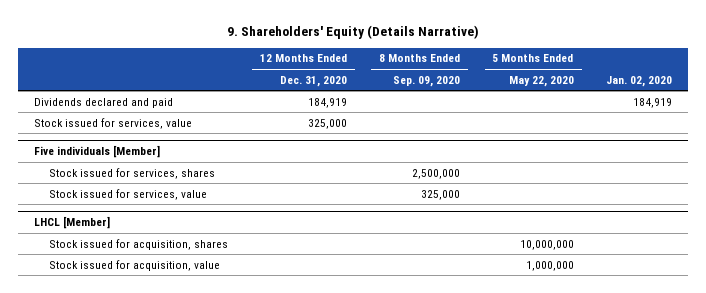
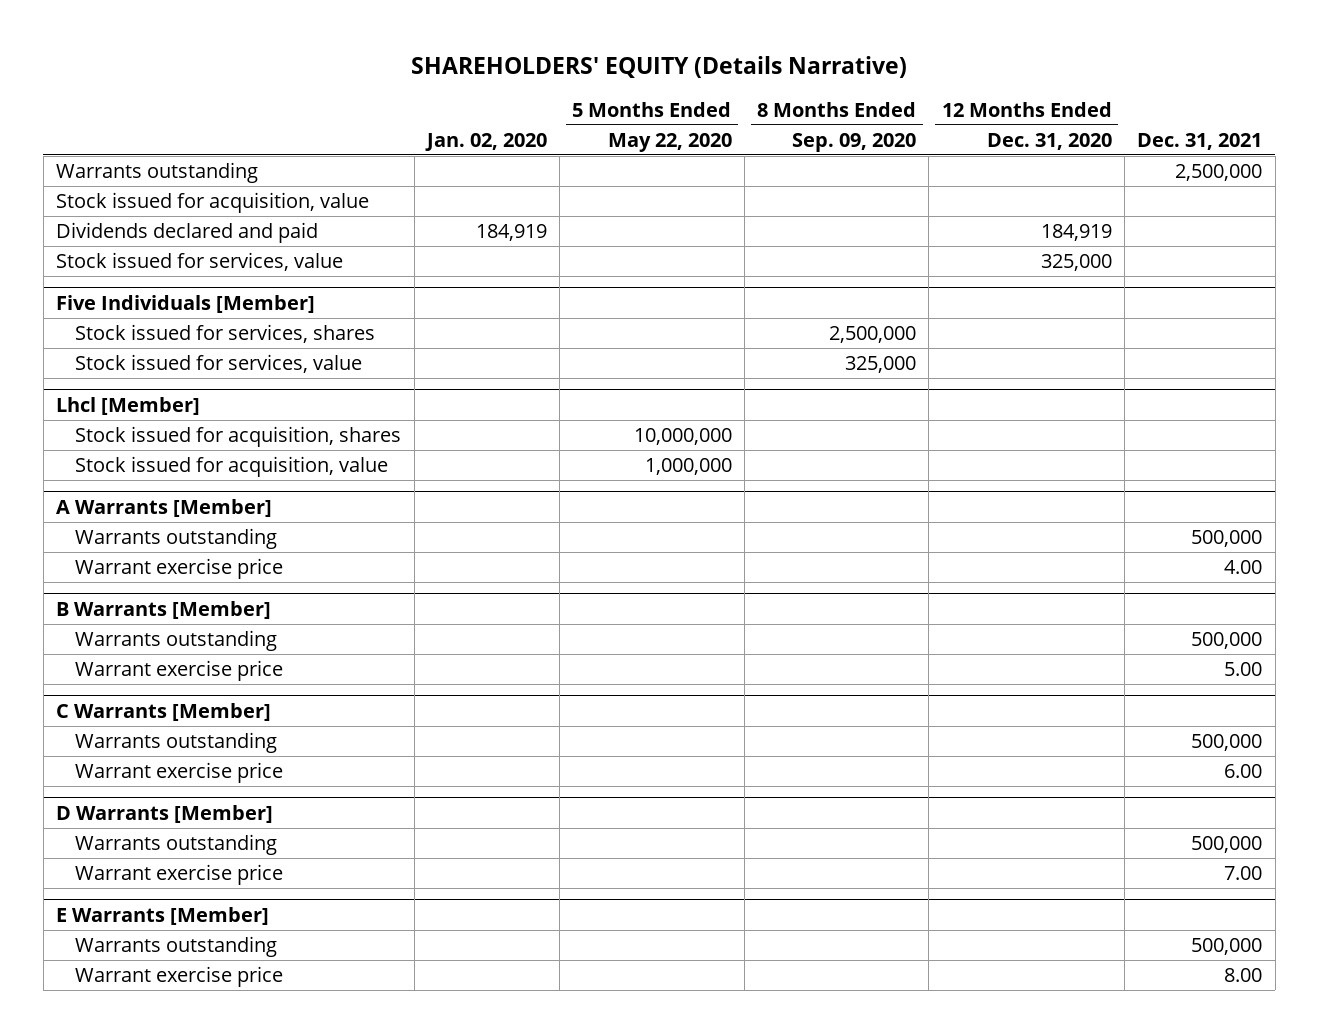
- 9. Shareholders' Equity (Details Narrative)
+ SHAREHOLDERS' EQUITY (Details Narrative)
- | 12 Months Ended Dec. 31, 2020 | 8 Months Ended Sep. 09, 2020 | 5 Months Ended May 22, 2020 | Jan. 02, 2020
+ | Jan. 02, 2020 | 5 Months Ended May 22, 2020 | 8 Months Ended Sep. 09, 2020 | 12 Months Ended Dec. 31, 2020 | Dec. 31, 2021
+ Warrants outstanding | | | | | 2,500,000
+ Stock issued for acquisition, value
- Five individuals [Member]
+ Five Individuals [Member]
- LHCL [Member]
+ Lhcl [Member]
+ A Warrants [Member]
+ Warrants outstanding | | | | | 500,000
+ Warrant exercise price | | | | | 4.00
+ B Warrants [Member]
+ Warrants outstanding | | | | | 500,000
+ Warrant exercise price | | | | | 5.00
+ C Warrants [Member]
+ Warrants outstanding | | | | | 500,000
+ Warrant exercise price | | | | | 6.00
+ D Warrants [Member]
+ Warrants outstanding | | | | | 500,000
+ Warrant exercise price | | | | | 7.00
+ E Warrants [Member]
+ Warrants outstanding | | | | | 500,000
+ Warrant exercise price | | | | | 8.00

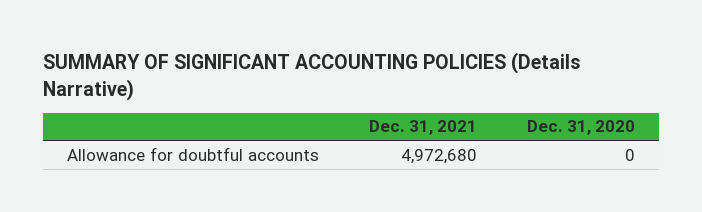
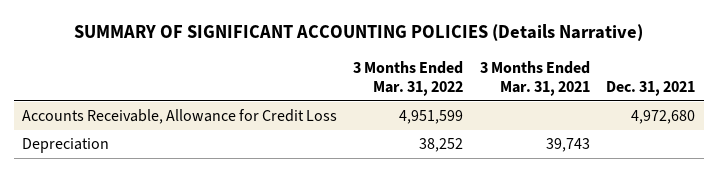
- | Dec. 31, 2021 | Dec. 31, 2020
+ | 3 Months Ended Mar. 31, 2022 | 3 Months Ended Mar. 31, 2021 | Dec. 31, 2021
- Allowance for doubtful accounts | 4,972,680 | 0
+ Accounts Receivable, Allowance for Credit Loss | 4,951,599 | | 4,972,680
+ Depreciation | 38,252 | 39,743 |

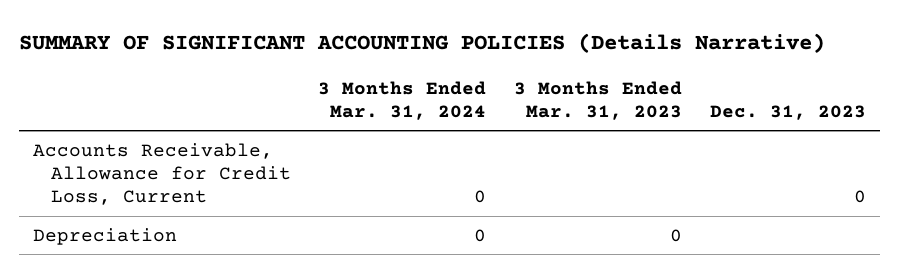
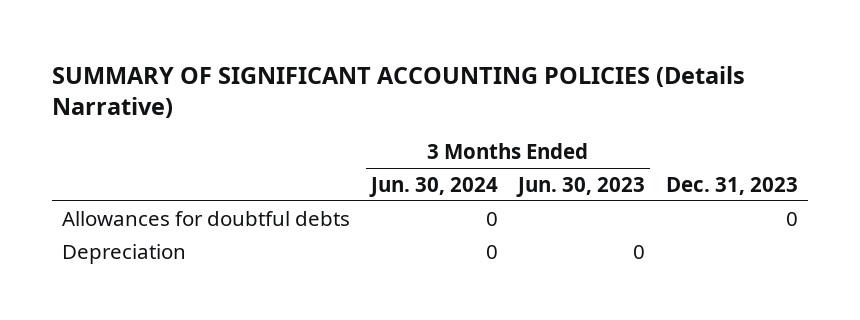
- | 3 Months Ended Mar. 31, 2024 | 3 Months Ended Mar. 31, 2023 | Dec. 31, 2023
+ | 3 Months Ended Jun. 30, 2024 | 3 Months Ended Jun. 30, 2023 | Dec. 31, 2023
- Accounts Receivable, Allowance for Credit Loss, Current | 0 | | 0
+ Allowances for doubtful debts | 0 | | 0

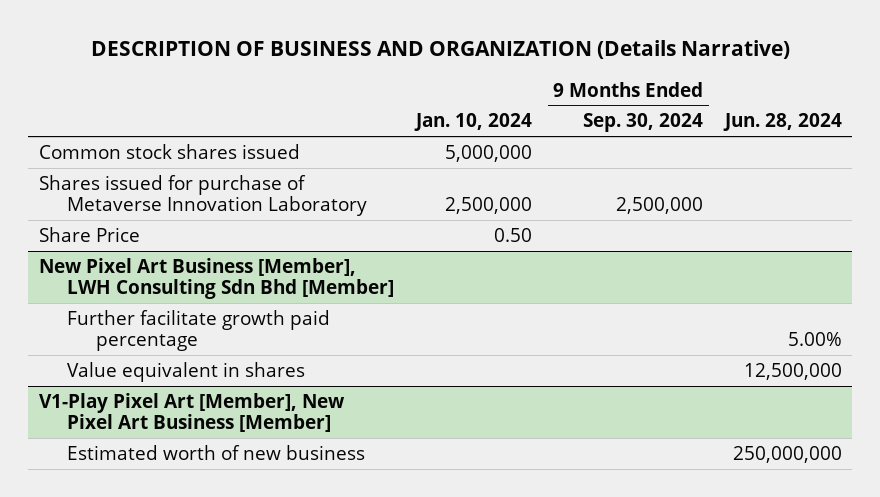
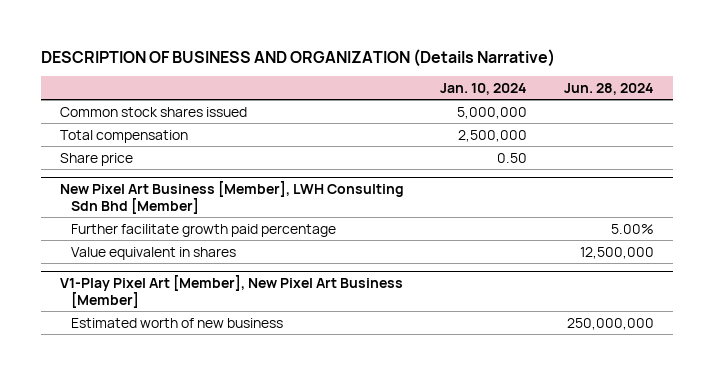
- | Jan. 10, 2024 | 9 Months Ended Sep. 30, 2024 | Jun. 28, 2024
+ | Jan. 10, 2024 | Jun. 28, 2024
- Shares issued for purchase of Metaverse Innovation Laboratory | 2,500,000 | 2,500,000 |
- Share Price | 0.50 | |
+ Total compensation | 2,500,000 |
+ Share price | 0.50 |

